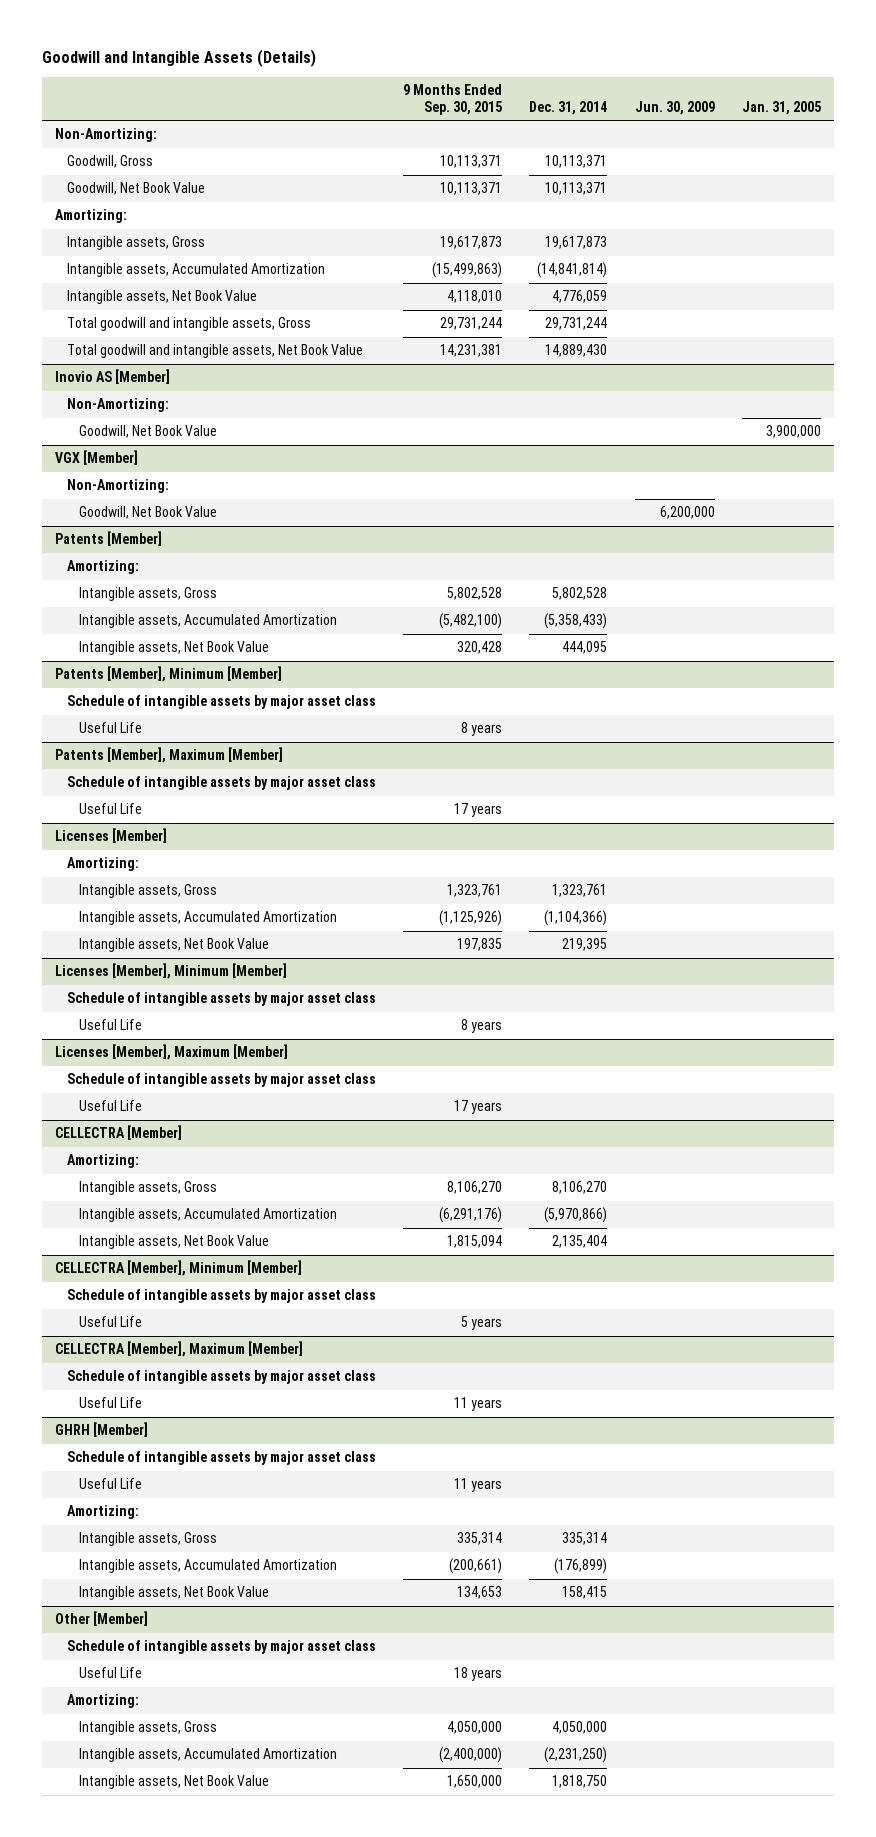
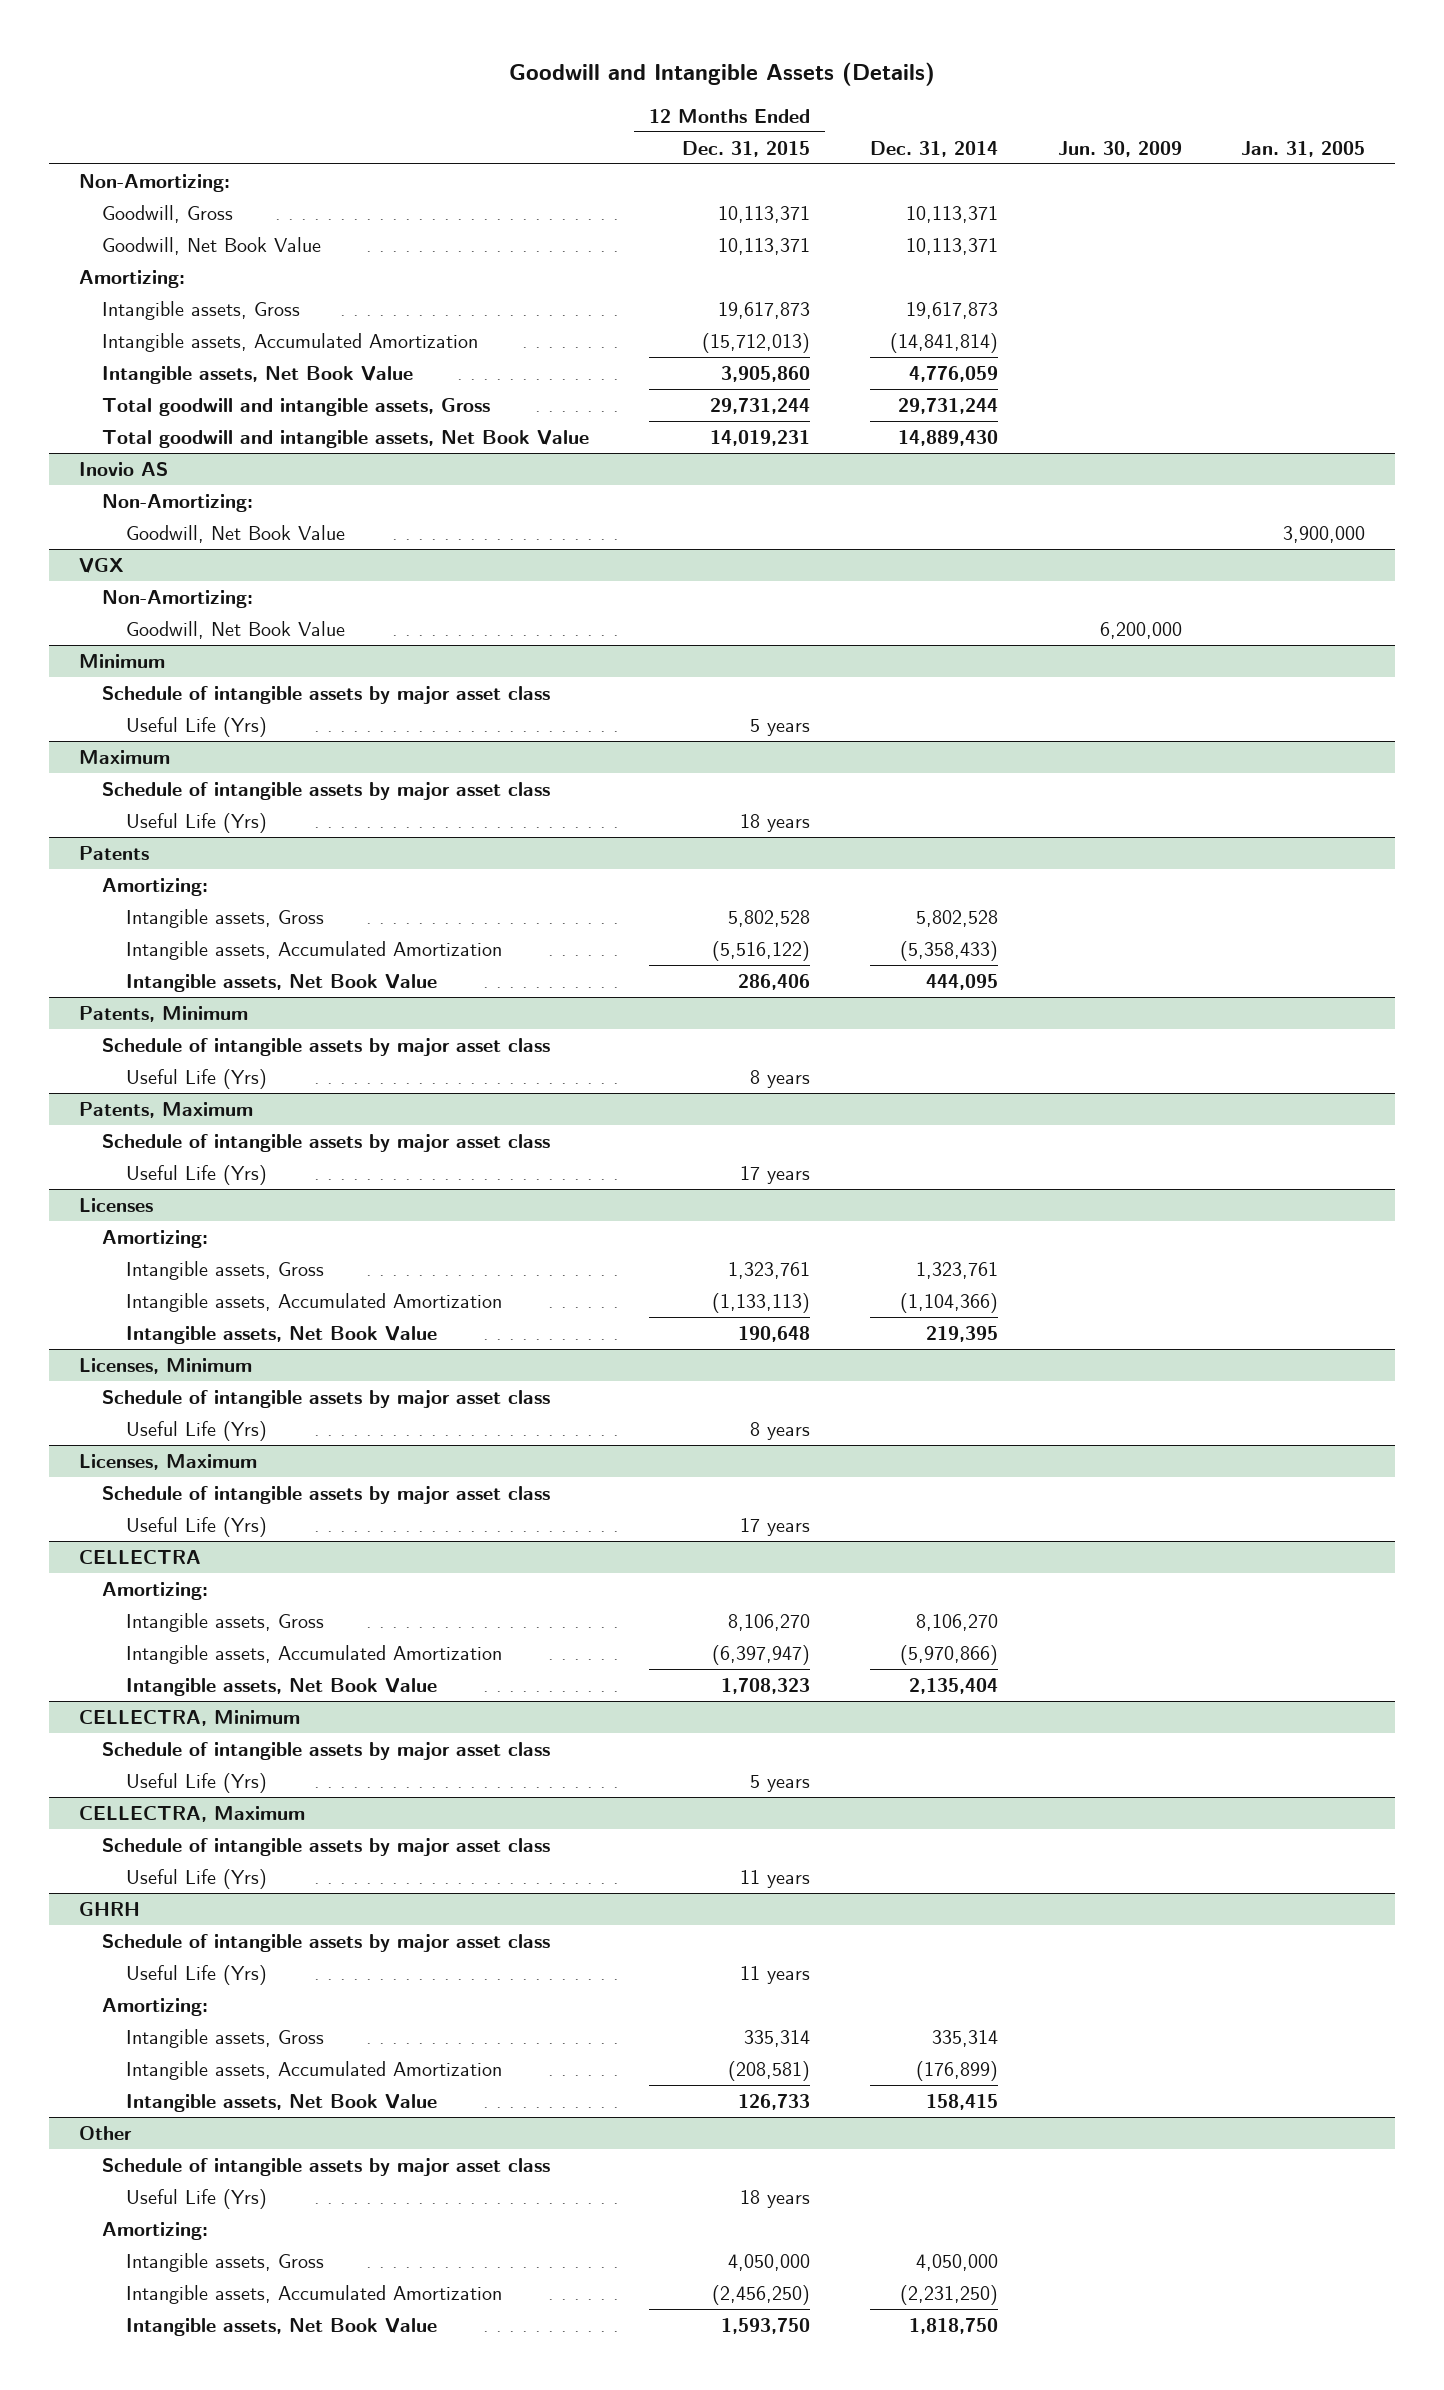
- | 9 Months Ended Sep. 30, 2015 | Dec. 31, 2014 | Jun. 30, 2009 | Jan. 31, 2005
+ | 12 Months Ended Dec. 31, 2015 | Dec. 31, 2014 | Jun. 30, 2009 | Jan. 31, 2005
- Inovio AS [Member]
+ Inovio AS
- VGX [Member]
+ VGX
- Patents [Member]
+ Minimum
+ Schedule of intangible assets by major asset class
+ Useful Life (Yrs) | 5 years | | |
+ Maximum
+ Schedule of intangible assets by major asset class
+ Useful Life (Yrs) | 18 years | | |
+ Patents
- Patents [Member], Minimum [Member]
+ Patents, Minimum
- Useful Life | 8 years | | |
- Patents [Member], Maximum [Member]
+ Useful Life (Yrs) | 8 years | | |
+ Patents, Maximum
- Useful Life | 17 years | | |
- Licenses [Member]
+ Useful Life (Yrs) | 17 years | | |
+ Licenses
- Licenses [Member], Minimum [Member]
+ Licenses, Minimum
- Useful Life | 8 years | | |
- Licenses [Member], Maximum [Member]
+ Useful Life (Yrs) | 8 years | | |
+ Licenses, Maximum
- Useful Life | 17 years | | |
- CELLECTRA [Member]
+ Useful Life (Yrs) | 17 years | | |
+ CELLECTRA
- CELLECTRA [Member], Minimum [Member]
+ CELLECTRA, Minimum
- Useful Life | 5 years | | |
- CELLECTRA [Member], Maximum [Member]
+ Useful Life (Yrs) | 5 years | | |
+ CELLECTRA, Maximum
- Useful Life | 11 years | | |
- GHRH [Member]
+ Useful Life (Yrs) | 11 years | | |
+ GHRH
- Useful Life | 11 years | | |
+ Useful Life (Yrs) | 11 years | | |
- Other [Member]
+ Other
- Useful Life | 18 years | | |
+ Useful Life (Yrs) | 18 years | | |

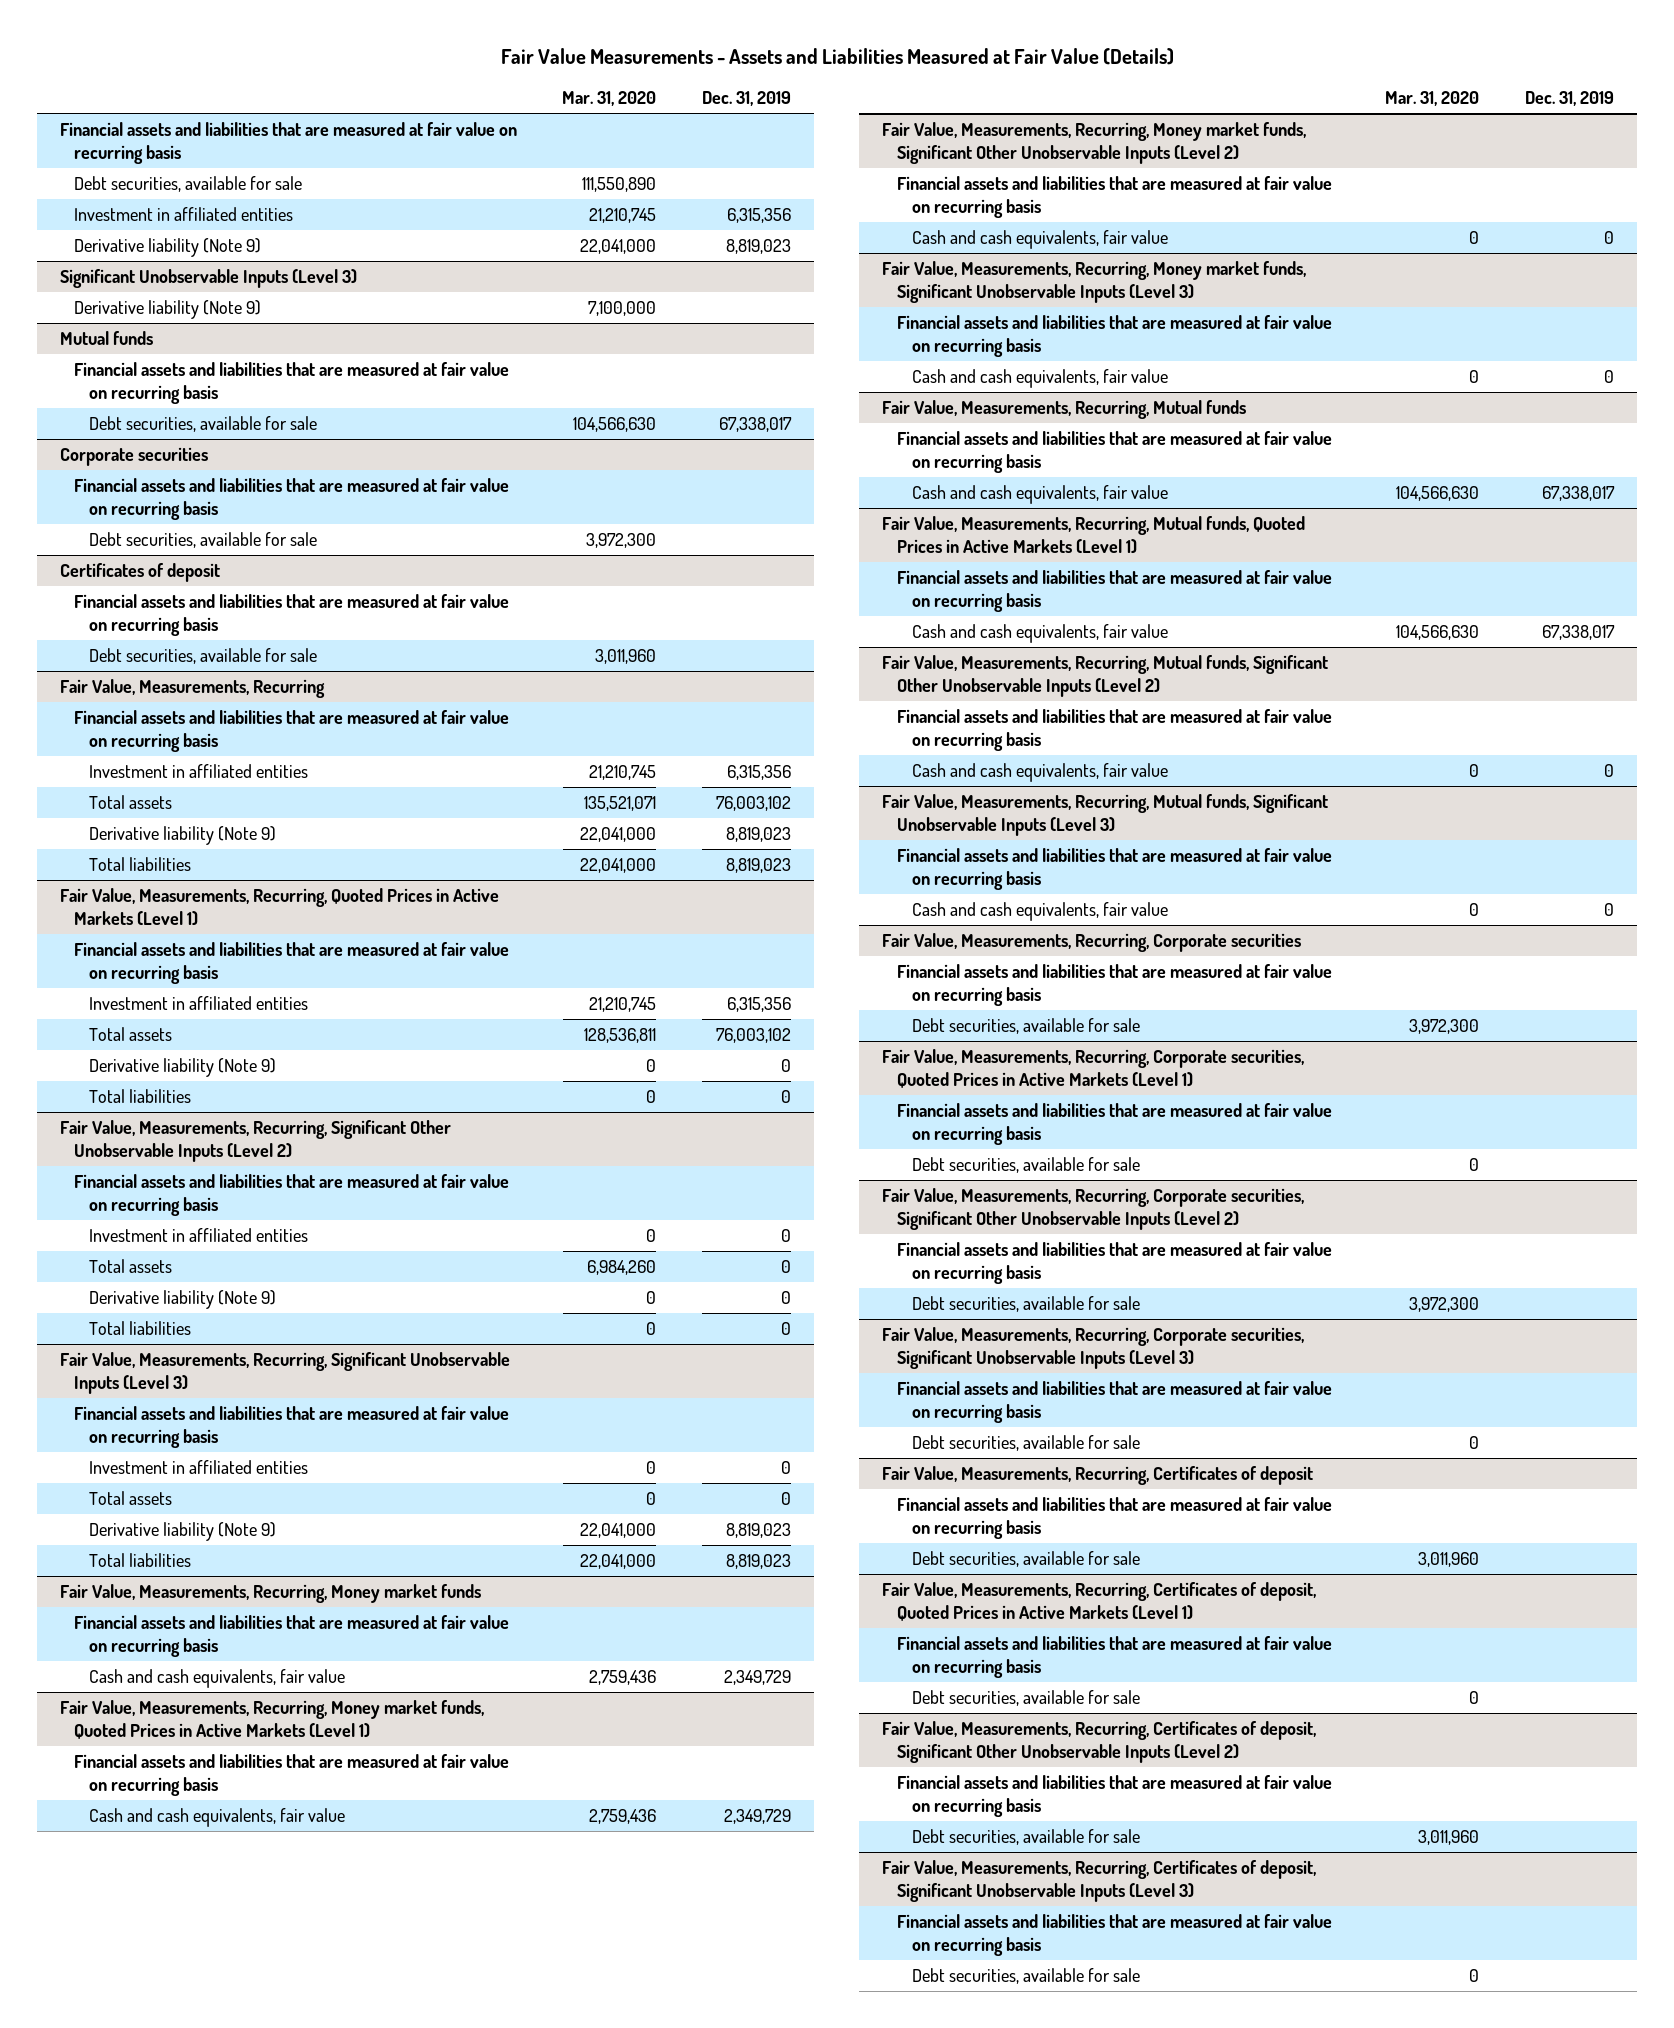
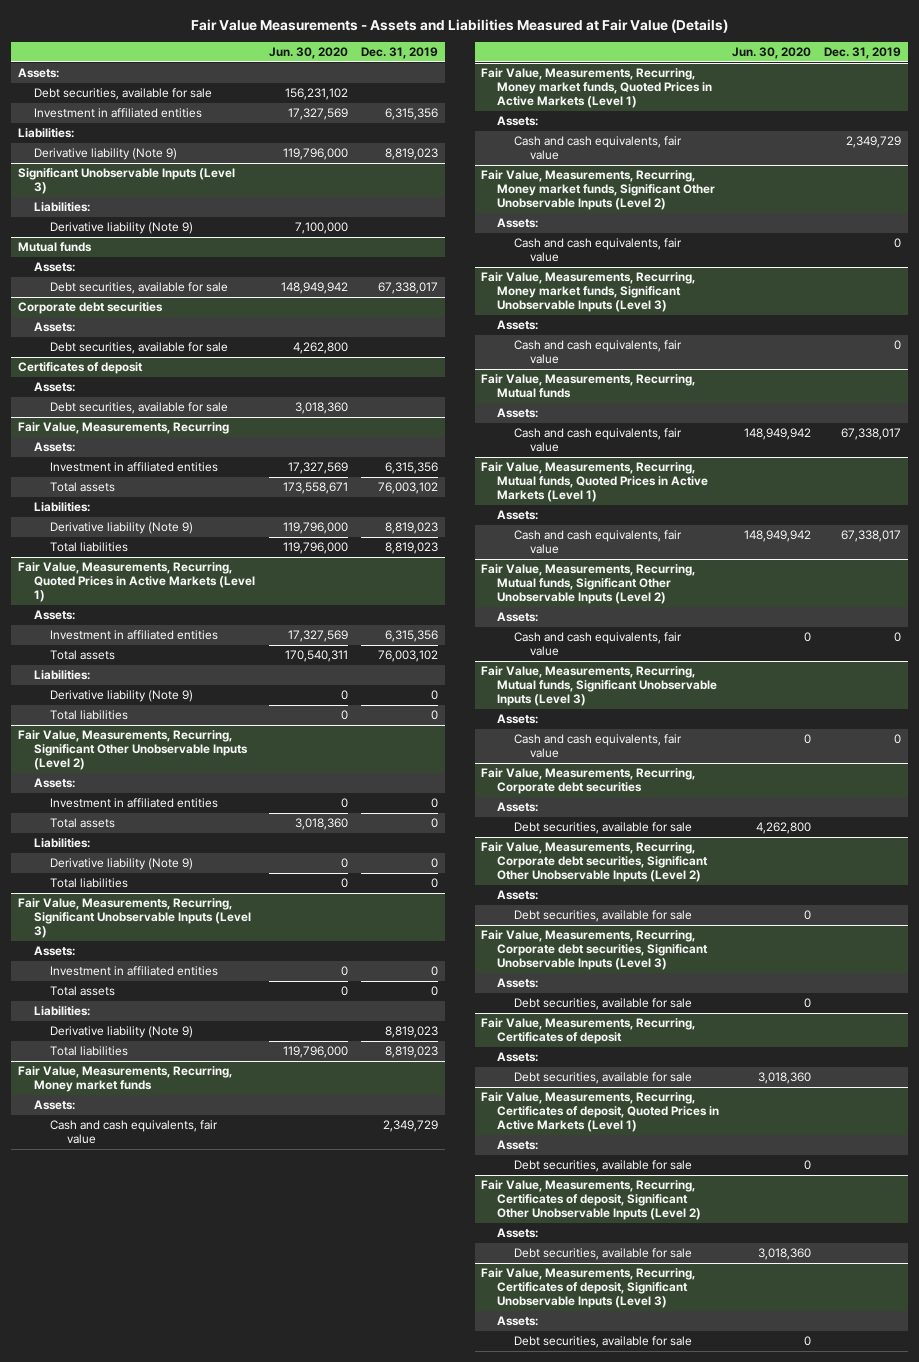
- | Mar. 31, 2020 | Dec. 31, 2019
+ | Jun. 30, 2020 | Dec. 31, 2019
- Financial assets and liabilities that are measured at fair value on recurring basis
+ Assets:
+ Liabilities:
@ Significant Unobservable Inputs (Level 3)
+ Liabilities:
@ Mutual funds
- Financial assets and liabilities that are measured at fair value on recurring basis
+ Assets:
- Corporate securities
- Financial assets and liabilities that are measured at fair value on recurring basis
+ Corporate debt securities
+ Assets:
@ Certificates of deposit
- Financial assets and liabilities that are measured at fair value on recurring basis
+ Assets:
@ Fair Value, Measurements, Recurring
- Financial assets and liabilities that are measured at fair value on recurring basis
+ Assets:
+ Liabilities:
@ Fair Value, Measurements, Recurring, Quoted Prices in Active Markets (Level 1)
- Financial assets and liabilities that are measured at fair value on recurring basis
+ Assets:
+ Liabilities:
@ Fair Value, Measurements, Recurring, Significant Other Unobservable Inputs (Level 2)
- Financial assets and liabilities that are measured at fair value on recurring basis
+ Assets:
+ Liabilities:
@ Fair Value, Measurements, Recurring, Significant Unobservable Inputs (Level 3)
- Financial assets and liabilities that are measured at fair value on recurring basis
+ Assets:
+ Liabilities:
@ Fair Value, Measurements, Recurring, Money market funds
- Financial assets and liabilities that are measured at fair value on recurring basis
+ Assets:
@ Fair Value, Measurements, Recurring, Money market funds, Quoted Prices in Active Markets (Level 1)
- Financial assets and liabilities that are measured at fair value on recurring basis
+ Assets:
@ Fair Value, Measurements, Recurring, Money market funds, Significant Other Unobservable Inputs (Level 2)
- Financial assets and liabilities that are measured at fair value on recurring basis
+ Assets:
@ Fair Value, Measurements, Recurring, Money market funds, Significant Unobservable Inputs (Level 3)
- Financial assets and liabilities that are measured at fair value on recurring basis
+ Assets:
@ Fair Value, Measurements, Recurring, Mutual funds
- Financial assets and liabilities that are measured at fair value on recurring basis
+ Assets:
@ Fair Value, Measurements, Recurring, Mutual funds, Quoted Prices in Active Markets (Level 1)
- Financial assets and liabilities that are measured at fair value on recurring basis
+ Assets:
@ Fair Value, Measurements, Recurring, Mutual funds, Significant Other Unobservable Inputs (Level 2)
- Financial assets and liabilities that are measured at fair value on recurring basis
+ Assets:
@ Fair Value, Measurements, Recurring, Mutual funds, Significant Unobservable Inputs (Level 3)
- Financial assets and liabilities that are measured at fair value on recurring basis
+ Assets:
- Fair Value, Measurements, Recurring, Corporate securities
- Financial assets and liabilities that are measured at fair value on recurring basis
- Debt securities, available for sale | 3,972,300 |
- Fair Value, Measurements, Recurring, Corporate securities, Quoted Prices in Active Markets (Level 1)
- Financial assets and liabilities that are measured at fair value on recurring basis
+ Fair Value, Measurements, Recurring, Corporate debt securities
+ Assets:
- Fair Value, Measurements, Recurring, Corporate securities, Significant Other Unobservable Inputs (Level 2)
- Financial assets and liabilities that are measured at fair value on recurring basis
+ Fair Value, Measurements, Recurring, Corporate debt securities, Significant Other Unobservable Inputs (Level 2)
+ Assets:
- Fair Value, Measurements, Recurring, Corporate securities, Significant Unobservable Inputs (Level 3)
- Financial assets and liabilities that are measured at fair value on recurring basis
+ Fair Value, Measurements, Recurring, Corporate debt securities, Significant Unobservable Inputs (Level 3)
+ Assets:
@ Fair Value, Measurements, Recurring, Certificates of deposit
- Financial assets and liabilities that are measured at fair value on recurring basis
+ Assets:
@ Fair Value, Measurements, Recurring, Certificates of deposit, Quoted Prices in Active Markets (Level 1)
- Financial assets and liabilities that are measured at fair value on recurring basis
+ Assets:
@ Fair Value, Measurements, Recurring, Certificates of deposit, Significant Other Unobservable Inputs (Level 2)
- Financial assets and liabilities that are measured at fair value on recurring basis
+ Assets:
@ Fair Value, Measurements, Recurring, Certificates of deposit, Significant Unobservable Inputs (Level 3)
- Financial assets and liabilities that are measured at fair value on recurring basis
+ Assets:

